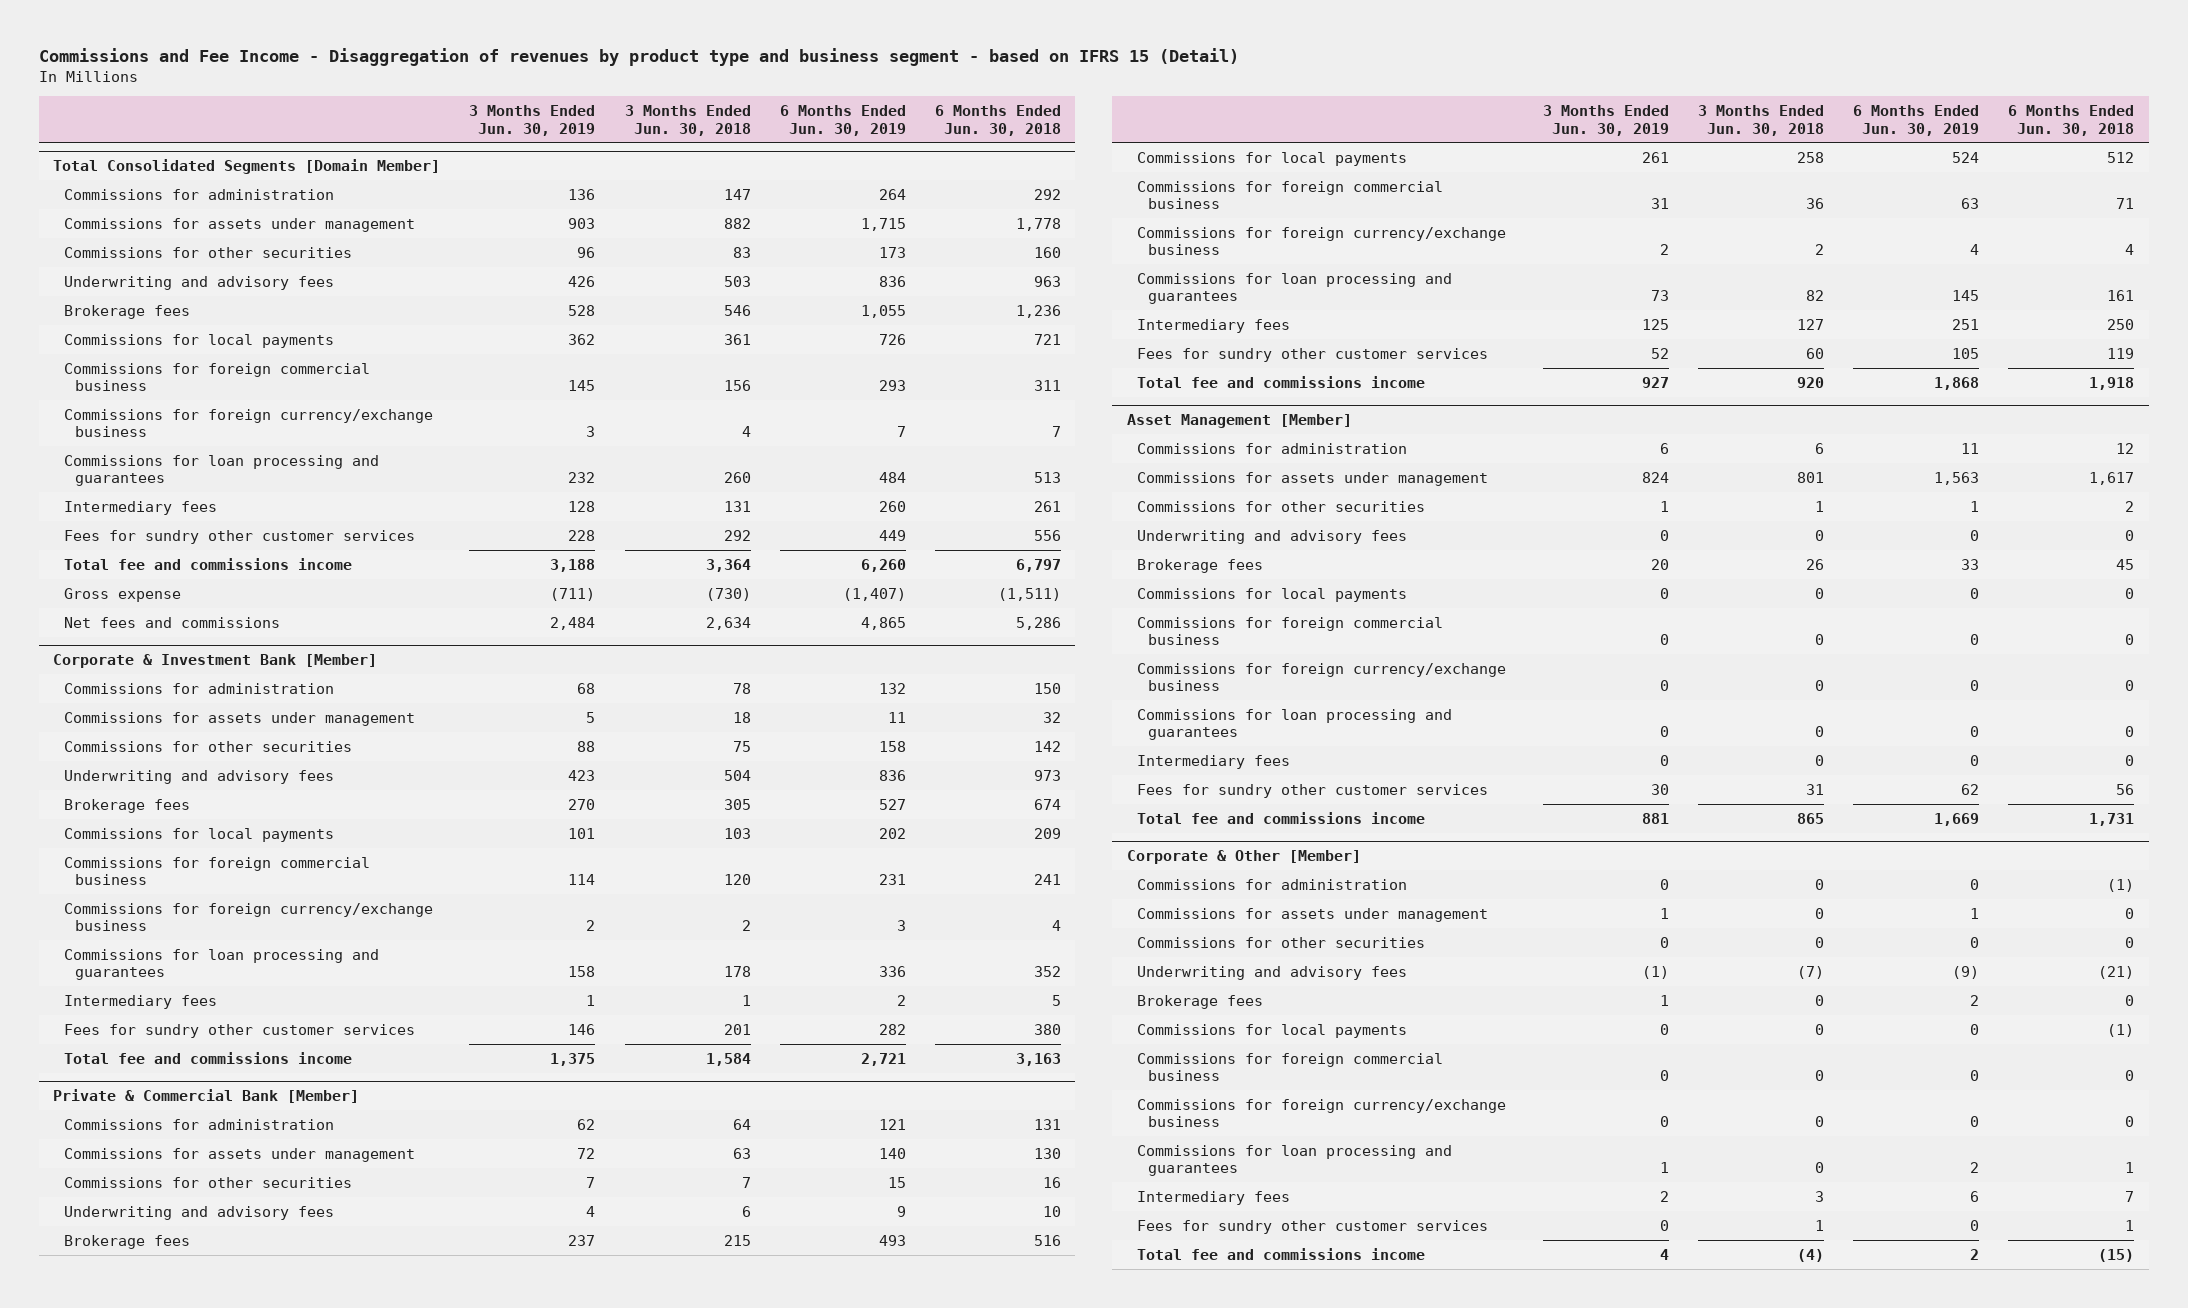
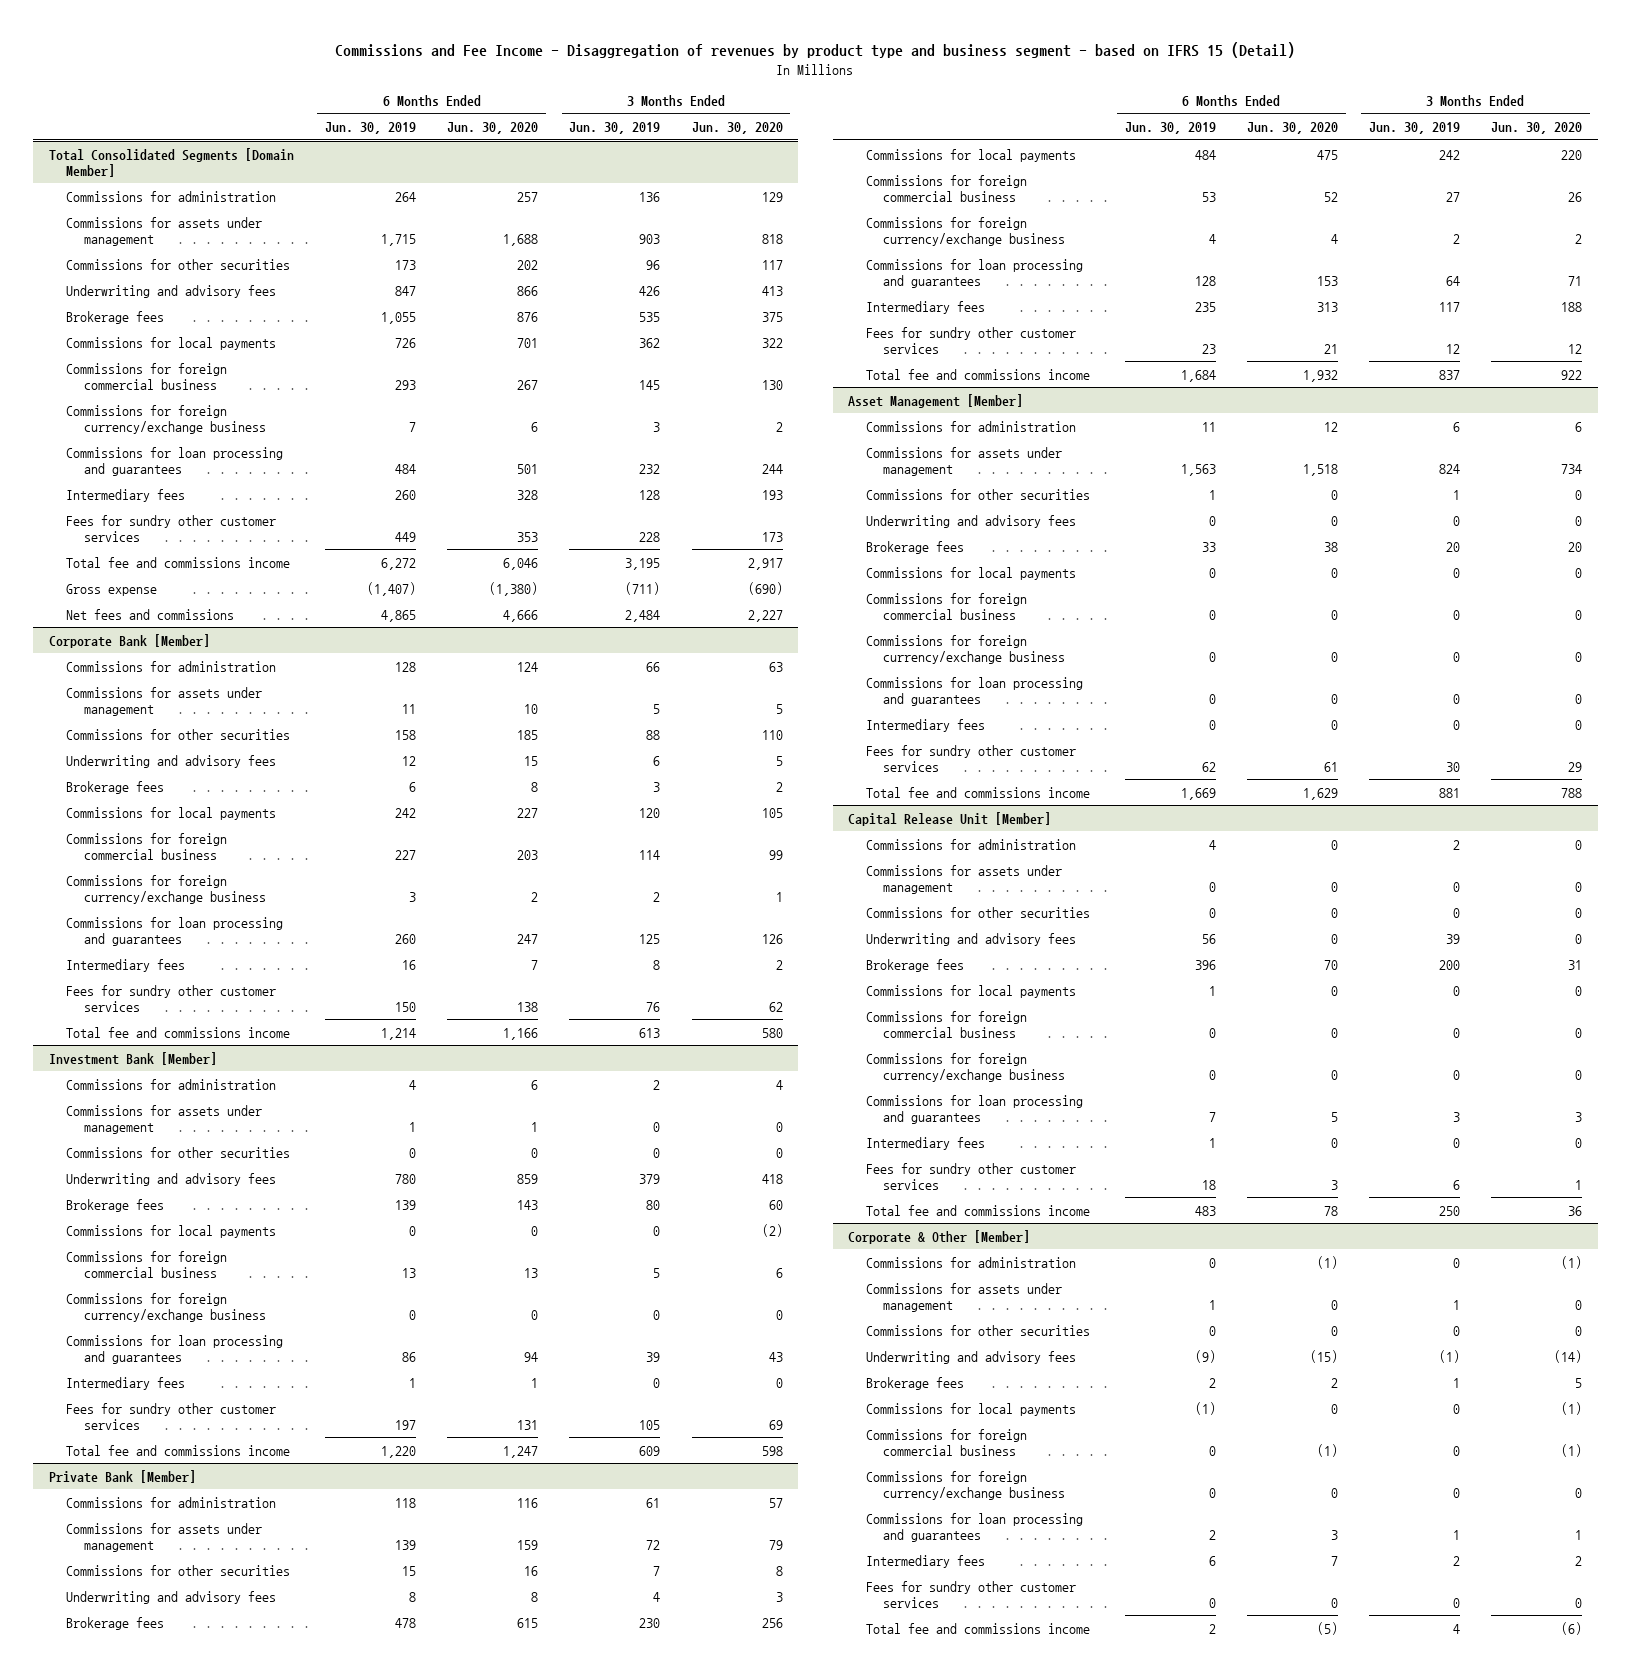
- | 3 Months Ended Jun. 30, 2019 | 3 Months Ended Jun. 30, 2018 | 6 Months Ended Jun. 30, 2019 | 6 Months Ended Jun. 30, 2018
+ | 6 Months Ended Jun. 30, 2019 | 6 Months Ended Jun. 30, 2020 | 3 Months Ended Jun. 30, 2019 | 3 Months Ended Jun. 30, 2020
@ Total Consolidated Segments [Domain Member]
- Underwriting and advisory fees | 426 | 503 | 836 | 963
- Brokerage fees | 528 | 546 | 1,055 | 1,236
+ Underwriting and advisory fees | 847 | 866 | 426 | 413
+ Brokerage fees | 1,055 | 876 | 535 | 375
- Total fee and commissions income | 3,188 | 3,364 | 6,260 | 6,797
+ Total fee and commissions income | 6,272 | 6,046 | 3,195 | 2,917
- Corporate & Investment Bank [Member]
- Commissions for administration | 68 | 78 | 132 | 150
+ Corporate Bank [Member]
+ Commissions for administration | 128 | 124 | 66 | 63
- Underwriting and advisory fees | 423 | 504 | 836 | 973
- Brokerage fees | 270 | 305 | 527 | 674
- Commissions for local payments | 101 | 103 | 202 | 209
- Commissions for foreign commercial business | 114 | 120 | 231 | 241
+ Underwriting and advisory fees | 12 | 15 | 6 | 5
+ Brokerage fees | 6 | 8 | 3 | 2
+ Commissions for local payments | 242 | 227 | 120 | 105
+ Commissions for foreign commercial business | 227 | 203 | 114 | 99
- Commissions for loan processing and guarantees | 158 | 178 | 336 | 352
- Intermediary fees | 1 | 1 | 2 | 5
- Fees for sundry other customer services | 146 | 201 | 282 | 380
- Total fee and commissions income | 1,375 | 1,584 | 2,721 | 3,163
- Private & Commercial Bank [Member]
- Commissions for administration | 62 | 64 | 121 | 131
- Commissions for assets under management | 72 | 63 | 140 | 130
+ Commissions for loan processing and guarantees | 260 | 247 | 125 | 126
+ Intermediary fees | 16 | 7 | 8 | 2
+ Fees for sundry other customer services | 150 | 138 | 76 | 62
+ Total fee and commissions income | 1,214 | 1,166 | 613 | 580
+ Investment Bank [Member]
+ Commissions for administration | 4 | 6 | 2 | 4
+ Commissions for assets under management | 1 | 1 | 0 | 0
+ Commissions for other securities | 0 | 0 | 0 | 0
+ Underwriting and advisory fees | 780 | 859 | 379 | 418
+ Brokerage fees | 139 | 143 | 80 | 60
+ Commissions for local payments | 0 | 0 | 0 | (2)
+ Commissions for foreign commercial business | 13 | 13 | 5 | 6
+ Commissions for foreign currency/exchange business | 0 | 0 | 0 | 0
+ Commissions for loan processing and guarantees | 86 | 94 | 39 | 43
+ Intermediary fees | 1 | 1 | 0 | 0
+ Fees for sundry other customer services | 197 | 131 | 105 | 69
+ Total fee and commissions income | 1,220 | 1,247 | 609 | 598
+ Private Bank [Member]
+ Commissions for administration | 118 | 116 | 61 | 57
+ Commissions for assets under management | 139 | 159 | 72 | 79
- Underwriting and advisory fees | 4 | 6 | 9 | 10
- Brokerage fees | 237 | 215 | 493 | 516
- Commissions for local payments | 261 | 258 | 524 | 512
- Commissions for foreign commercial business | 31 | 36 | 63 | 71
+ Underwriting and advisory fees | 8 | 8 | 4 | 3
+ Brokerage fees | 478 | 615 | 230 | 256
+ Commissions for local payments | 484 | 475 | 242 | 220
+ Commissions for foreign commercial business | 53 | 52 | 27 | 26
- Commissions for loan processing and guarantees | 73 | 82 | 145 | 161
- Intermediary fees | 125 | 127 | 251 | 250
- Fees for sundry other customer services | 52 | 60 | 105 | 119
- Total fee and commissions income | 927 | 920 | 1,868 | 1,918
+ Commissions for loan processing and guarantees | 128 | 153 | 64 | 71
+ Intermediary fees | 235 | 313 | 117 | 188
+ Fees for sundry other customer services | 23 | 21 | 12 | 12
+ Total fee and commissions income | 1,684 | 1,932 | 837 | 922
+ Capital Release Unit [Member]
+ Commissions for administration | 4 | 0 | 2 | 0
+ Commissions for assets under management | 0 | 0 | 0 | 0
+ Commissions for other securities | 0 | 0 | 0 | 0
+ Underwriting and advisory fees | 56 | 0 | 39 | 0
+ Brokerage fees | 396 | 70 | 200 | 31
+ Commissions for local payments | 1 | 0 | 0 | 0
+ Commissions for foreign commercial business | 0 | 0 | 0 | 0
+ Commissions for foreign currency/exchange business | 0 | 0 | 0 | 0
+ Commissions for loan processing and guarantees | 7 | 5 | 3 | 3
+ Intermediary fees | 1 | 0 | 0 | 0
+ Fees for sundry other customer services | 18 | 3 | 6 | 1
+ Total fee and commissions income | 483 | 78 | 250 | 36
@ Corporate & Other [Member]
- Commissions for local payments | 0 | 0 | 0 | (1)
+ Commissions for local payments | (1) | 0 | 0 | (1)

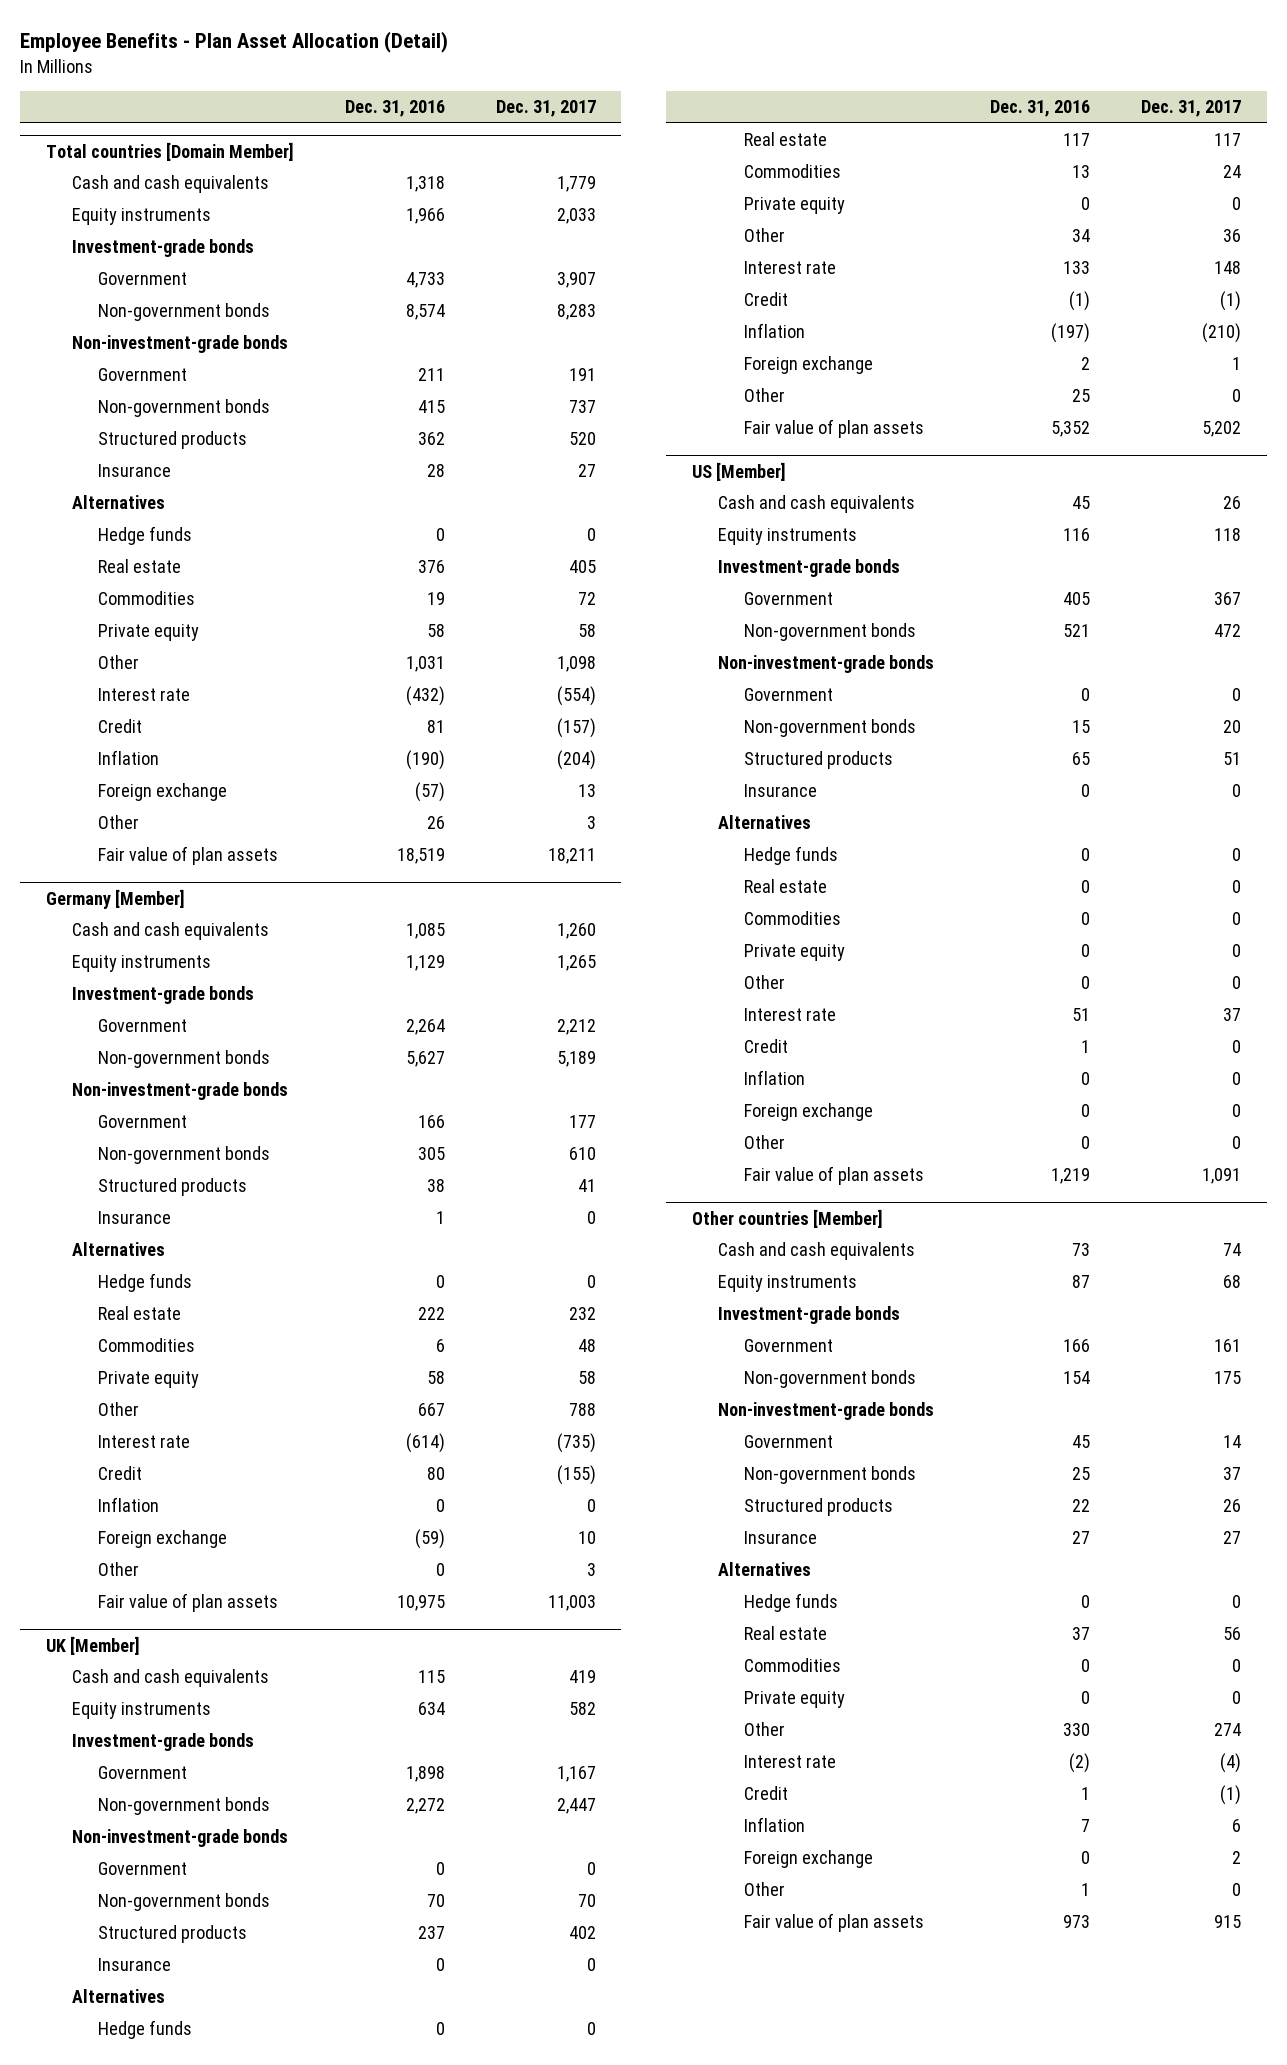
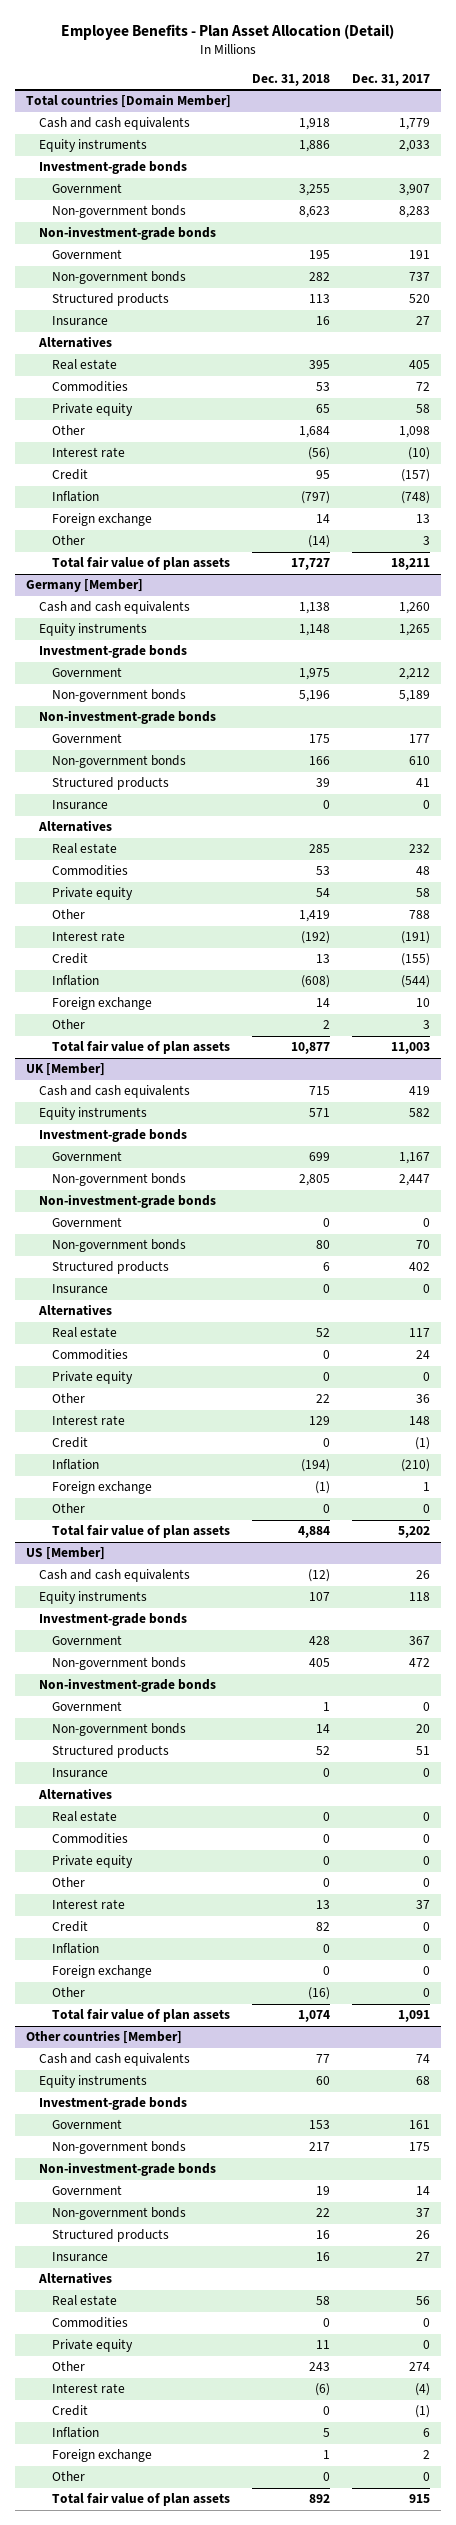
- | Dec. 31, 2016 | Dec. 31, 2017
+ | Dec. 31, 2018 | Dec. 31, 2017
@ Total countries [Domain Member]
- Hedge funds | 0 | 0
- Interest rate | (432) | (554)
+ Interest rate | (56) | (10)
- Inflation | (190) | (204)
+ Inflation | (797) | (748)
- Fair value of plan assets | 18,519 | 18,211
+ Total fair value of plan assets | 17,727 | 18,211
@ Germany [Member]
- Hedge funds | 0 | 0
- Interest rate | (614) | (735)
+ Interest rate | (192) | (191)
- Inflation | 0 | 0
+ Inflation | (608) | (544)
- Fair value of plan assets | 10,975 | 11,003
+ Total fair value of plan assets | 10,877 | 11,003
@ UK [Member]
- Hedge funds | 0 | 0
- Fair value of plan assets | 5,352 | 5,202
+ Total fair value of plan assets | 4,884 | 5,202
@ US [Member]
- Hedge funds | 0 | 0
- Fair value of plan assets | 1,219 | 1,091
+ Total fair value of plan assets | 1,074 | 1,091
@ Other countries [Member]
- Hedge funds | 0 | 0
- Fair value of plan assets | 973 | 915
+ Total fair value of plan assets | 892 | 915

